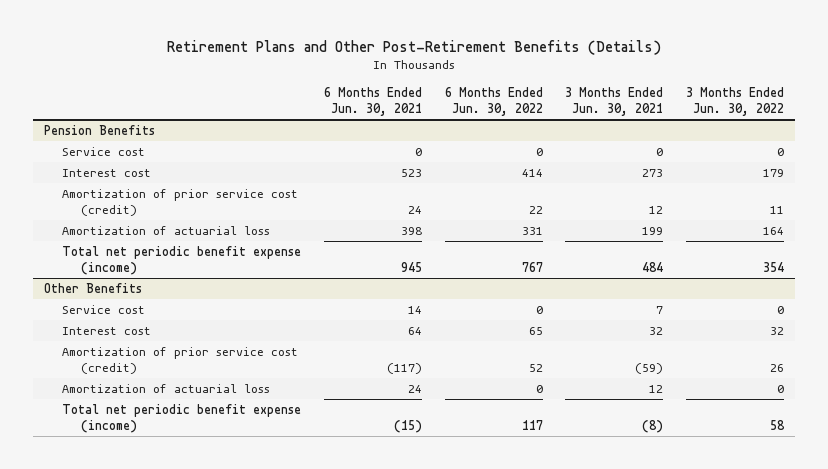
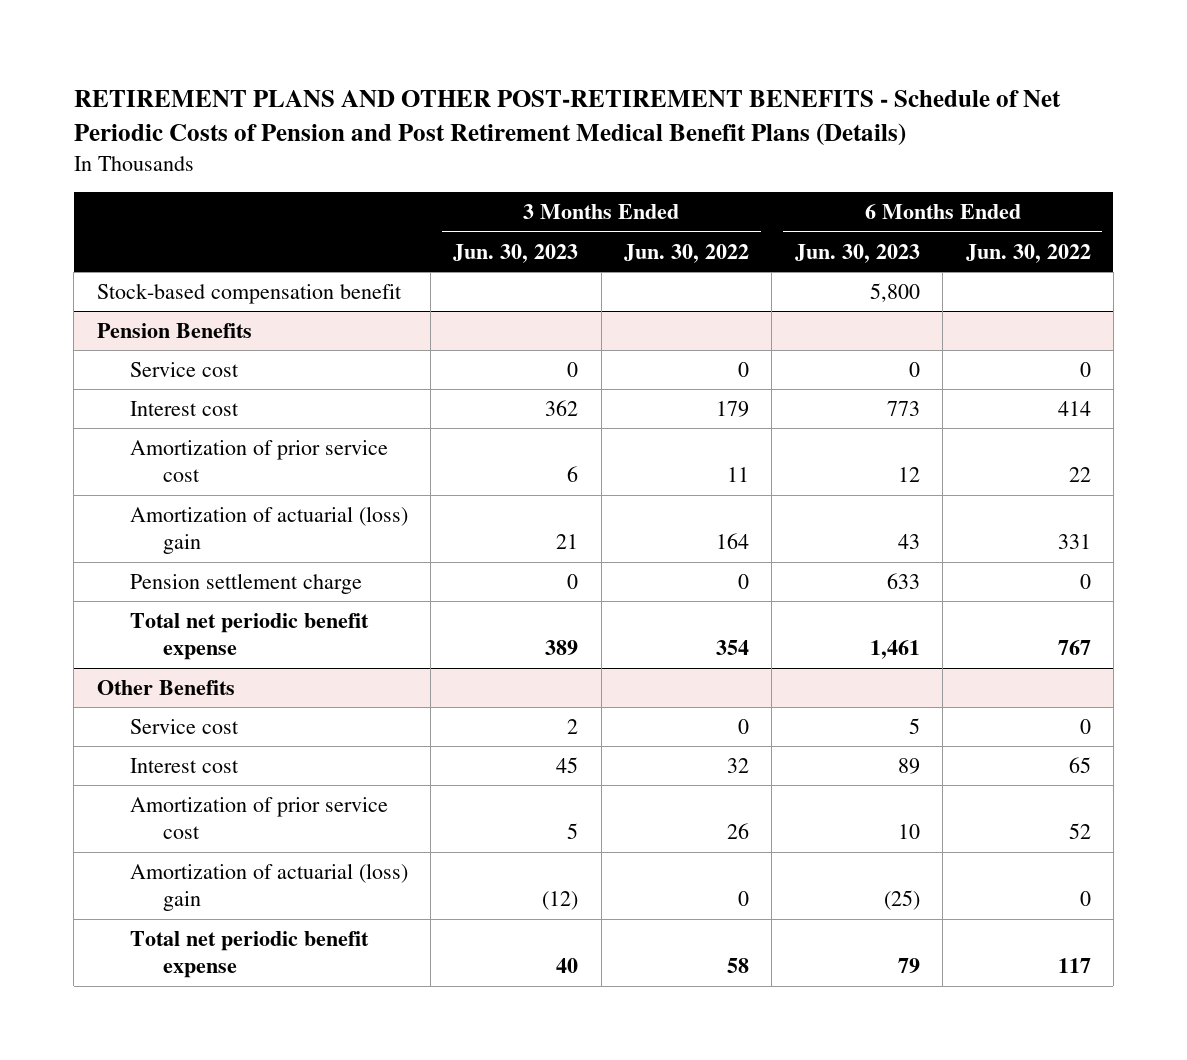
- Retirement Plans and Other Post-Retirement Benefits (Details)
+ RETIREMENT PLANS AND OTHER POST-RETIREMENT BENEFITS - Schedule of Net Periodic Costs of Pension and Post Retirement Medical Benefit Plans (Details)
- | 6 Months Ended Jun. 30, 2021 | 6 Months Ended Jun. 30, 2022 | 3 Months Ended Jun. 30, 2021 | 3 Months Ended Jun. 30, 2022
+ | 3 Months Ended Jun. 30, 2023 | 3 Months Ended Jun. 30, 2022 | 6 Months Ended Jun. 30, 2023 | 6 Months Ended Jun. 30, 2022
+ Stock-based compensation benefit | | | 5,800 |
@ Pension Benefits
- Amortization of prior service cost (credit) | 24 | 22 | 12 | 11
- Amortization of actuarial loss | 398 | 331 | 199 | 164
- Total net periodic benefit expense (income) | 945 | 767 | 484 | 354
+ Amortization of prior service cost | 6 | 11 | 12 | 22
+ Amortization of actuarial (loss) gain | 21 | 164 | 43 | 331
+ Pension settlement charge | 0 | 0 | 633 | 0
+ Total net periodic benefit expense | 389 | 354 | 1,461 | 767
@ Other Benefits
- Amortization of prior service cost (credit) | (117) | 52 | (59) | 26
- Amortization of actuarial loss | 24 | 0 | 12 | 0
- Total net periodic benefit expense (income) | (15) | 117 | (8) | 58
+ Amortization of prior service cost | 5 | 26 | 10 | 52
+ Amortization of actuarial (loss) gain | (12) | 0 | (25) | 0
+ Total net periodic benefit expense | 40 | 58 | 79 | 117

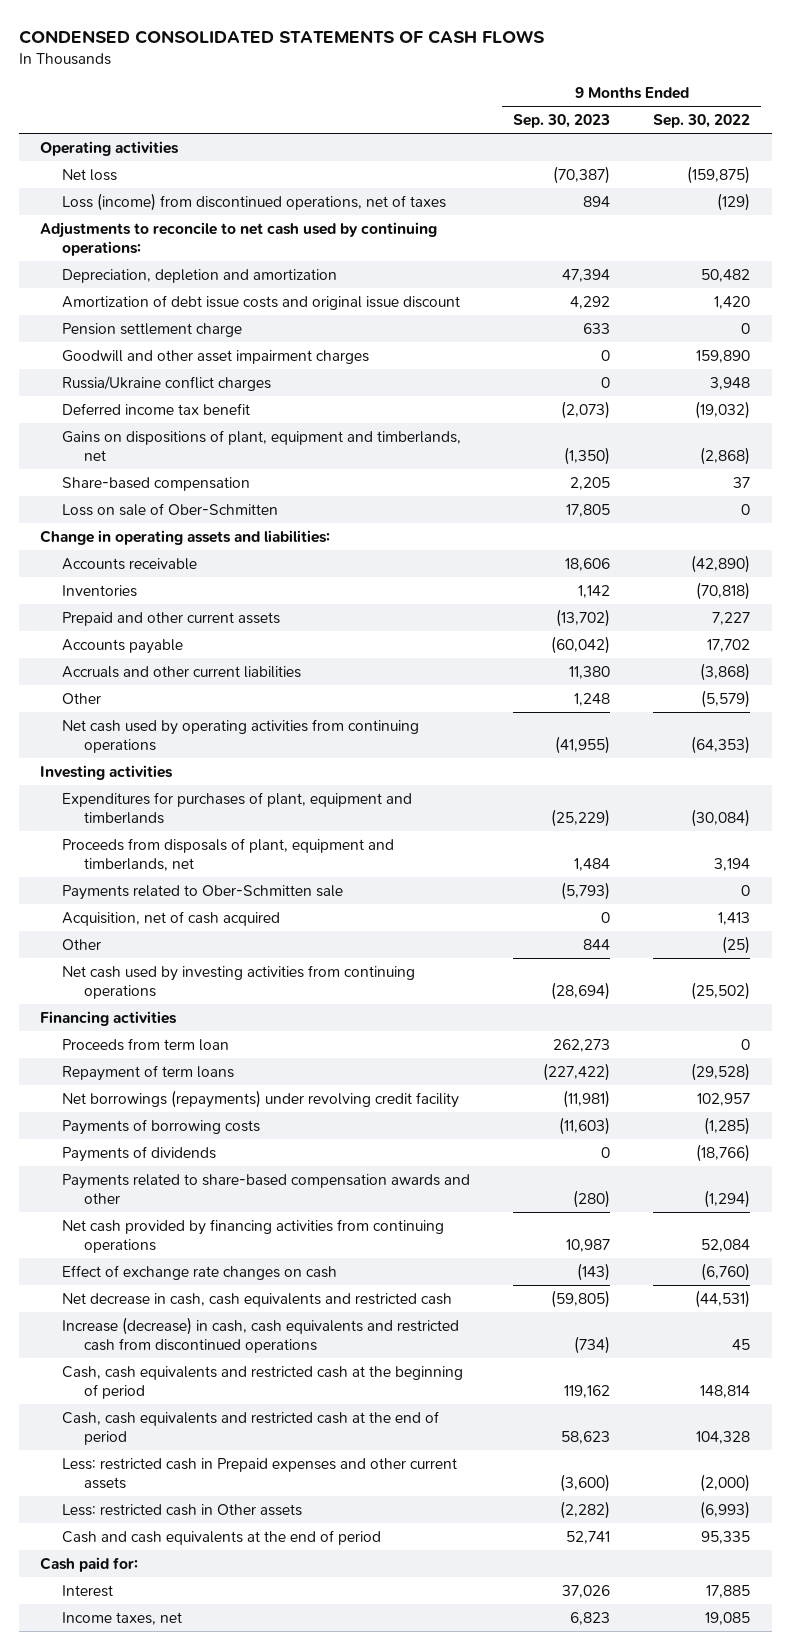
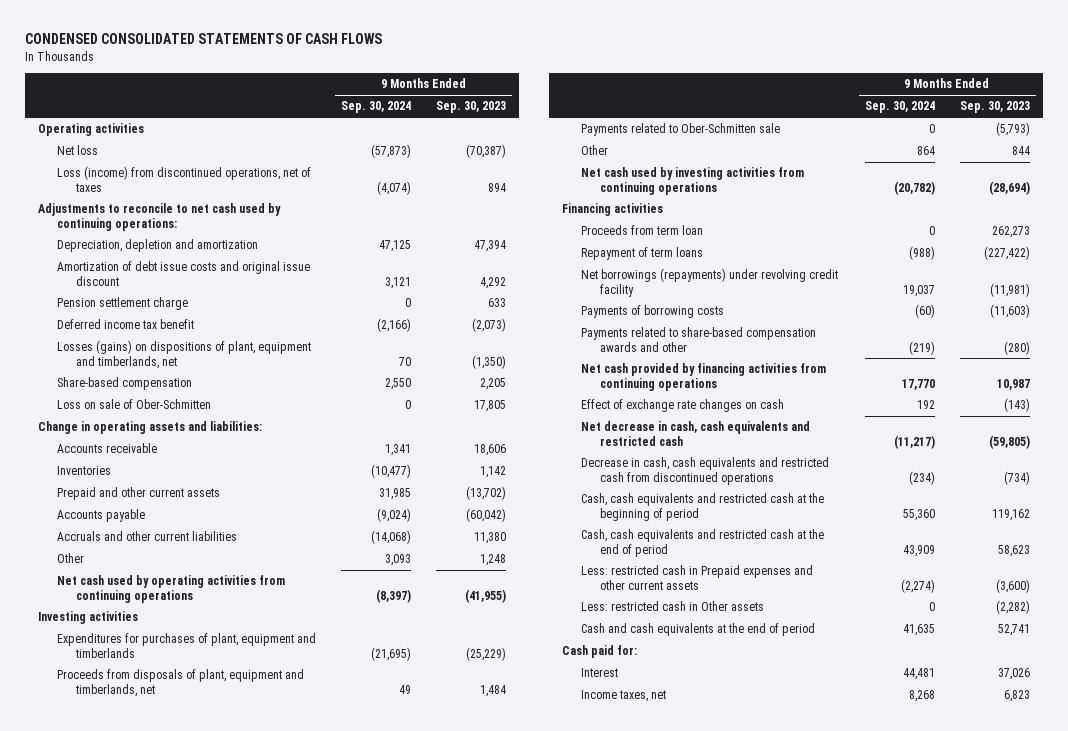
- | 9 Months Ended Sep. 30, 2023 | 9 Months Ended Sep. 30, 2022
+ | 9 Months Ended Sep. 30, 2024 | 9 Months Ended Sep. 30, 2023
- Goodwill and other asset impairment charges | 0 | 159,890
- Russia/Ukraine conflict charges | 0 | 3,948
- Gains on dispositions of plant, equipment and timberlands, net | (1,350) | (2,868)
+ Losses (gains) on dispositions of plant, equipment and timberlands, net | 70 | (1,350)
- Acquisition, net of cash acquired | 0 | 1,413
- Payments of dividends | 0 | (18,766)
- Increase (decrease) in cash, cash equivalents and restricted cash from discontinued operations | (734) | 45
+ Decrease in cash, cash equivalents and restricted cash from discontinued operations | (234) | (734)

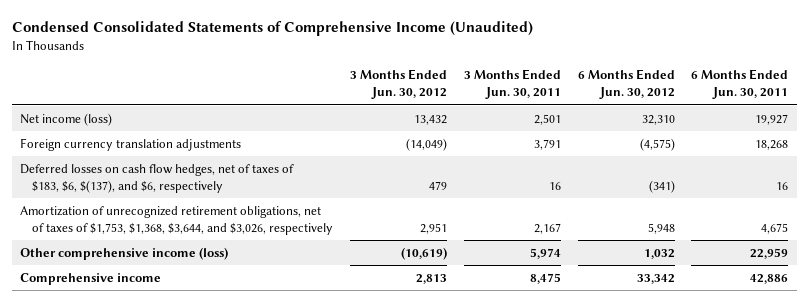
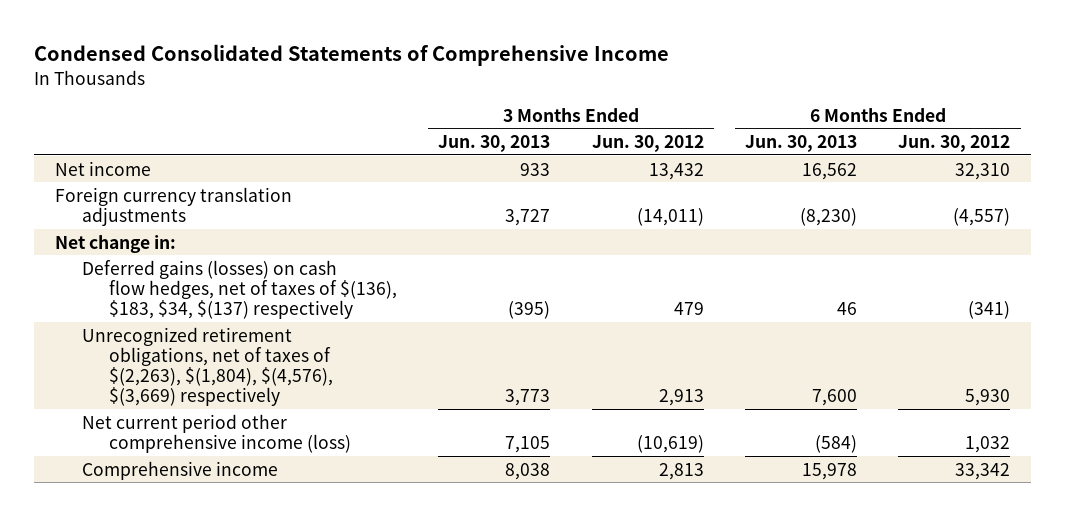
- Condensed Consolidated Statements of Comprehensive Income (Unaudited)
+ Condensed Consolidated Statements of Comprehensive Income
- | 3 Months Ended Jun. 30, 2012 | 3 Months Ended Jun. 30, 2011 | 6 Months Ended Jun. 30, 2012 | 6 Months Ended Jun. 30, 2011
+ | 3 Months Ended Jun. 30, 2013 | 3 Months Ended Jun. 30, 2012 | 6 Months Ended Jun. 30, 2013 | 6 Months Ended Jun. 30, 2012
- Net income (loss) | 13,432 | 2,501 | 32,310 | 19,927
- Foreign currency translation adjustments | (14,049) | 3,791 | (4,575) | 18,268
- Deferred losses on cash flow hedges, net of taxes of $183, $6, $(137), and $6, respectively | 479 | 16 | (341) | 16
- Amortization of unrecognized retirement obligations, net of taxes of $1,753, $1,368, $3,644, and $3,026, respectively | 2,951 | 2,167 | 5,948 | 4,675
- Other comprehensive income (loss) | (10,619) | 5,974 | 1,032 | 22,959
+ Net income | 933 | 13,432 | 16,562 | 32,310
+ Foreign currency translation adjustments | 3,727 | (14,011) | (8,230) | (4,557)
+ Net change in:
+ Deferred gains (losses) on cash flow hedges, net of taxes of $(136), $183, $34, $(137) respectively | (395) | 479 | 46 | (341)
+ Unrecognized retirement obligations, net of taxes of $(2,263), $(1,804), $(4,576), $(3,669) respectively | 3,773 | 2,913 | 7,600 | 5,930
+ Net current period other comprehensive income (loss) | 7,105 | (10,619) | (584) | 1,032

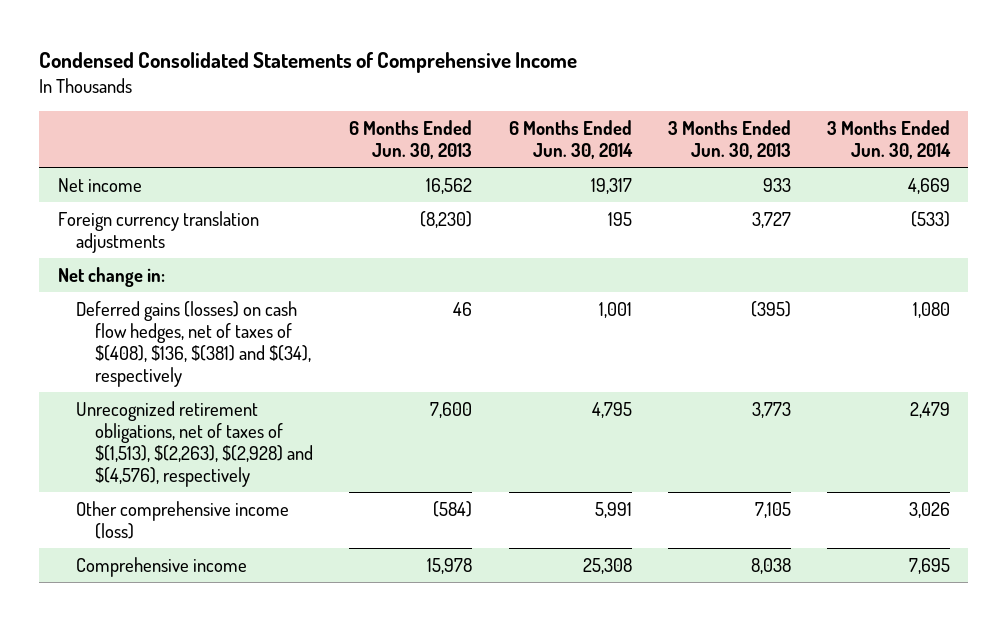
- | 3 Months Ended Jun. 30, 2013 | 3 Months Ended Jun. 30, 2012 | 6 Months Ended Jun. 30, 2013 | 6 Months Ended Jun. 30, 2012
+ | 6 Months Ended Jun. 30, 2013 | 6 Months Ended Jun. 30, 2014 | 3 Months Ended Jun. 30, 2013 | 3 Months Ended Jun. 30, 2014
- Deferred gains (losses) on cash flow hedges, net of taxes of $(136), $183, $34, $(137) respectively | (395) | 479 | 46 | (341)
- Unrecognized retirement obligations, net of taxes of $(2,263), $(1,804), $(4,576), $(3,669) respectively | 3,773 | 2,913 | 7,600 | 5,930
- Net current period other comprehensive income (loss) | 7,105 | (10,619) | (584) | 1,032
+ Deferred gains (losses) on cash flow hedges, net of taxes of $(408), $136, $(381) and $(34), respectively | 46 | 1,001 | (395) | 1,080
+ Unrecognized retirement obligations, net of taxes of $(1,513), $(2,263), $(2,928) and $(4,576), respectively | 7,600 | 4,795 | 3,773 | 2,479
+ Other comprehensive income (loss) | (584) | 5,991 | 7,105 | 3,026

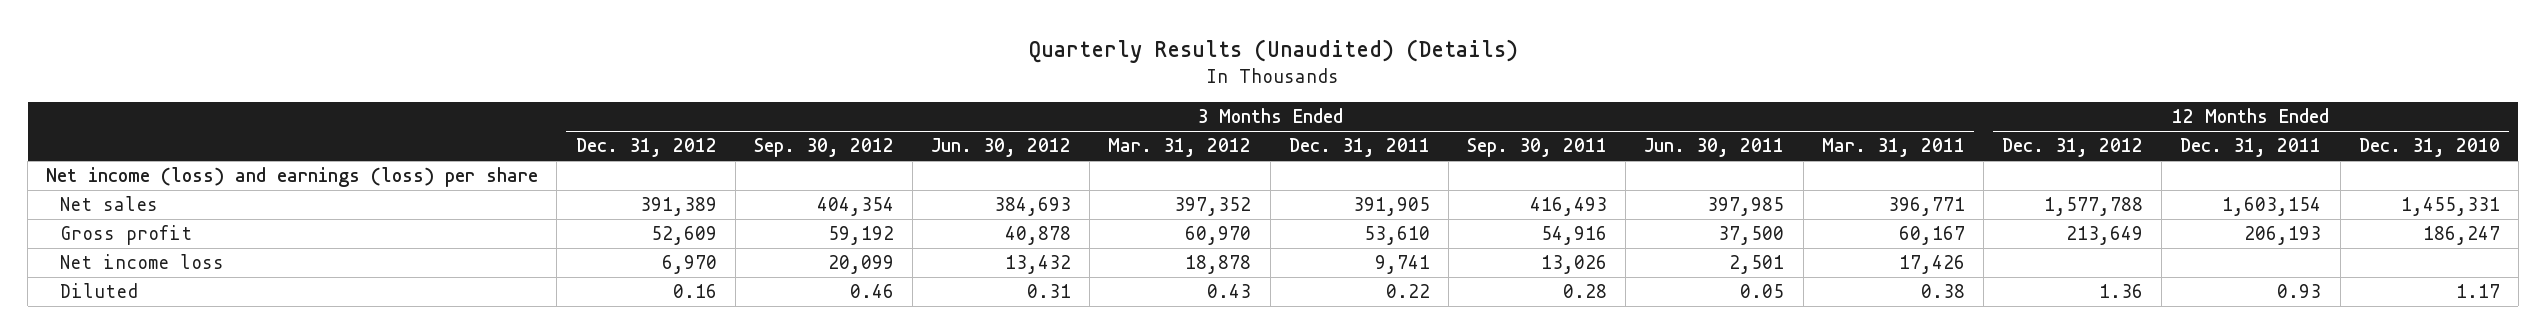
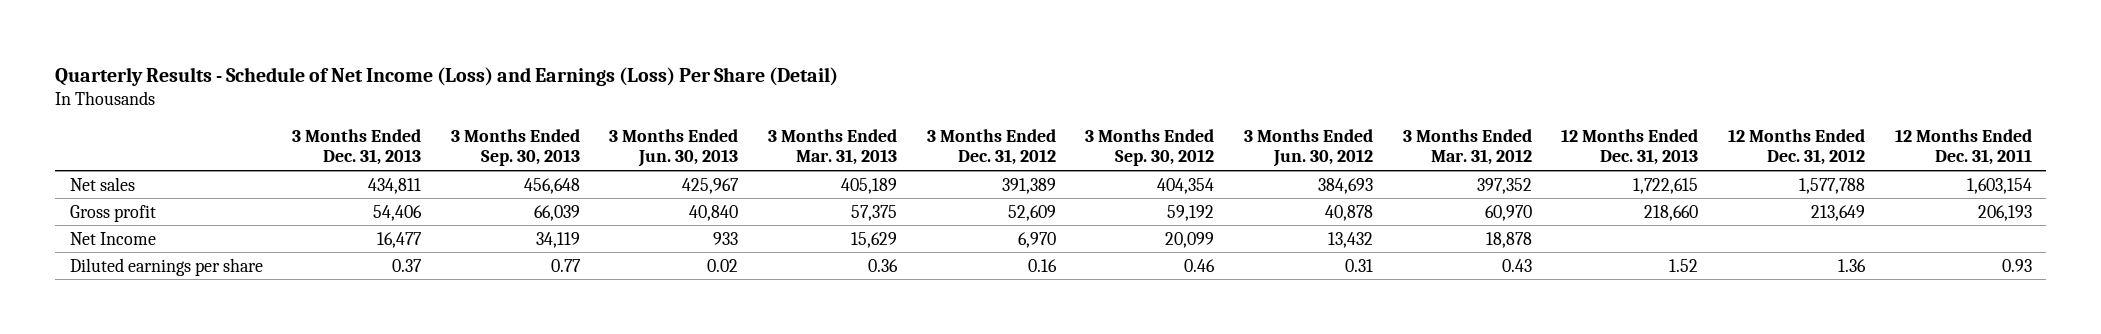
- Quarterly Results (Unaudited) (Details)
+ Quarterly Results - Schedule of Net Income (Loss) and Earnings (Loss) Per Share (Detail)
- | 3 Months Ended Dec. 31, 2012 | 3 Months Ended Sep. 30, 2012 | 3 Months Ended Jun. 30, 2012 | 3 Months Ended Mar. 31, 2012 | 3 Months Ended Dec. 31, 2011 | 3 Months Ended Sep. 30, 2011 | 3 Months Ended Jun. 30, 2011 | 3 Months Ended Mar. 31, 2011 | 12 Months Ended Dec. 31, 2012 | 12 Months Ended Dec. 31, 2011 | 12 Months Ended Dec. 31, 2010
+ | 3 Months Ended Dec. 31, 2013 | 3 Months Ended Sep. 30, 2013 | 3 Months Ended Jun. 30, 2013 | 3 Months Ended Mar. 31, 2013 | 3 Months Ended Dec. 31, 2012 | 3 Months Ended Sep. 30, 2012 | 3 Months Ended Jun. 30, 2012 | 3 Months Ended Mar. 31, 2012 | 12 Months Ended Dec. 31, 2013 | 12 Months Ended Dec. 31, 2012 | 12 Months Ended Dec. 31, 2011
- Net income (loss) and earnings (loss) per share
- Net income loss | 6,970 | 20,099 | 13,432 | 18,878 | 9,741 | 13,026 | 2,501 | 17,426 | | |
- Diluted | 0.16 | 0.46 | 0.31 | 0.43 | 0.22 | 0.28 | 0.05 | 0.38 | 1.36 | 0.93 | 1.17
+ Net Income | 16,477 | 34,119 | 933 | 15,629 | 6,970 | 20,099 | 13,432 | 18,878 | | |
+ Diluted earnings per share | 0.37 | 0.77 | 0.02 | 0.36 | 0.16 | 0.46 | 0.31 | 0.43 | 1.52 | 1.36 | 0.93

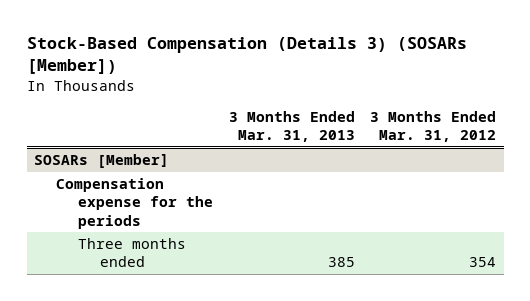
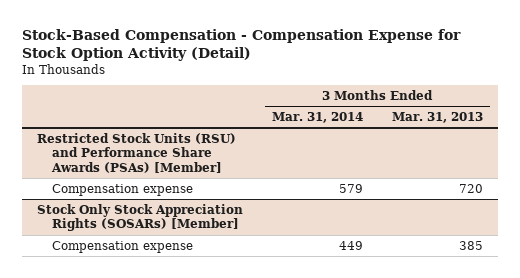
- Stock-Based Compensation (Details 3) (SOSARs [Member])
+ Stock-Based Compensation - Compensation Expense for Stock Option Activity (Detail)
- | 3 Months Ended Mar. 31, 2013 | 3 Months Ended Mar. 31, 2012
+ | 3 Months Ended Mar. 31, 2014 | 3 Months Ended Mar. 31, 2013
- SOSARs [Member]
- Compensation expense for the periods
- Three months ended | 385 | 354
+ Restricted Stock Units (RSU) and Performance Share Awards (PSAs) [Member]
+ Compensation expense | 579 | 720
+ Stock Only Stock Appreciation Rights (SOSARs) [Member]
+ Compensation expense | 449 | 385

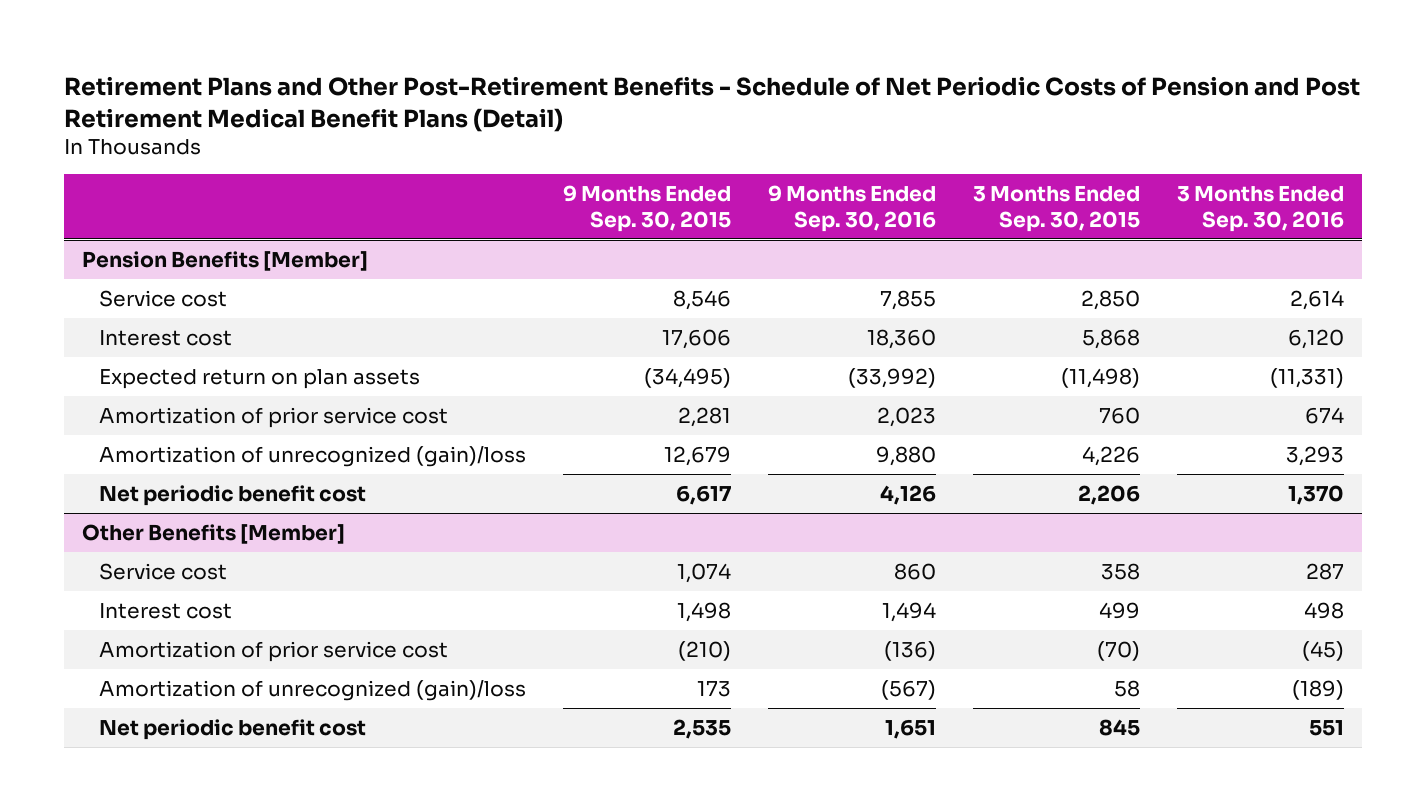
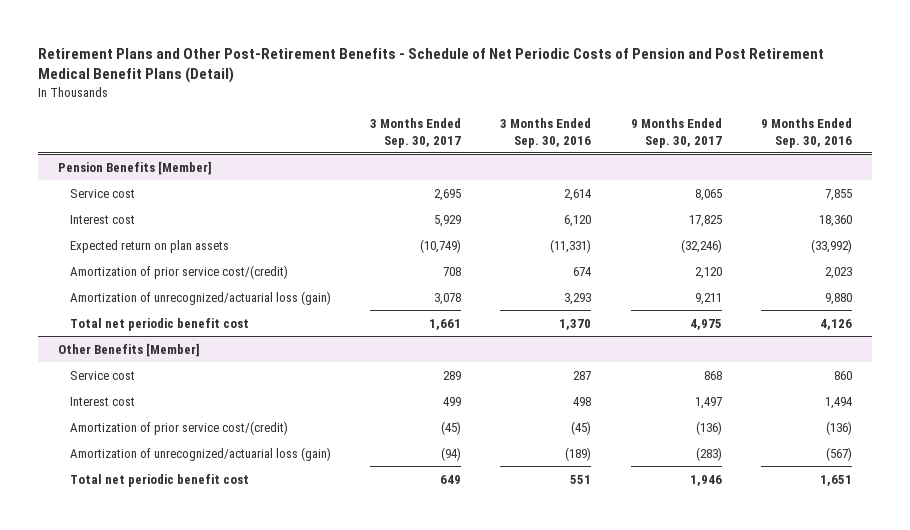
- | 9 Months Ended Sep. 30, 2015 | 9 Months Ended Sep. 30, 2016 | 3 Months Ended Sep. 30, 2015 | 3 Months Ended Sep. 30, 2016
+ | 3 Months Ended Sep. 30, 2017 | 3 Months Ended Sep. 30, 2016 | 9 Months Ended Sep. 30, 2017 | 9 Months Ended Sep. 30, 2016
@ Pension Benefits [Member]
- Amortization of prior service cost | 2,281 | 2,023 | 760 | 674
- Amortization of unrecognized (gain)/loss | 12,679 | 9,880 | 4,226 | 3,293
- Net periodic benefit cost | 6,617 | 4,126 | 2,206 | 1,370
+ Amortization of prior service cost/(credit) | 708 | 674 | 2,120 | 2,023
+ Amortization of unrecognized/actuarial loss (gain) | 3,078 | 3,293 | 9,211 | 9,880
+ Total net periodic benefit cost | 1,661 | 1,370 | 4,975 | 4,126
@ Other Benefits [Member]
- Amortization of prior service cost | (210) | (136) | (70) | (45)
- Amortization of unrecognized (gain)/loss | 173 | (567) | 58 | (189)
- Net periodic benefit cost | 2,535 | 1,651 | 845 | 551
+ Amortization of prior service cost/(credit) | (45) | (45) | (136) | (136)
+ Amortization of unrecognized/actuarial loss (gain) | (94) | (189) | (283) | (567)
+ Total net periodic benefit cost | 649 | 551 | 1,946 | 1,651

